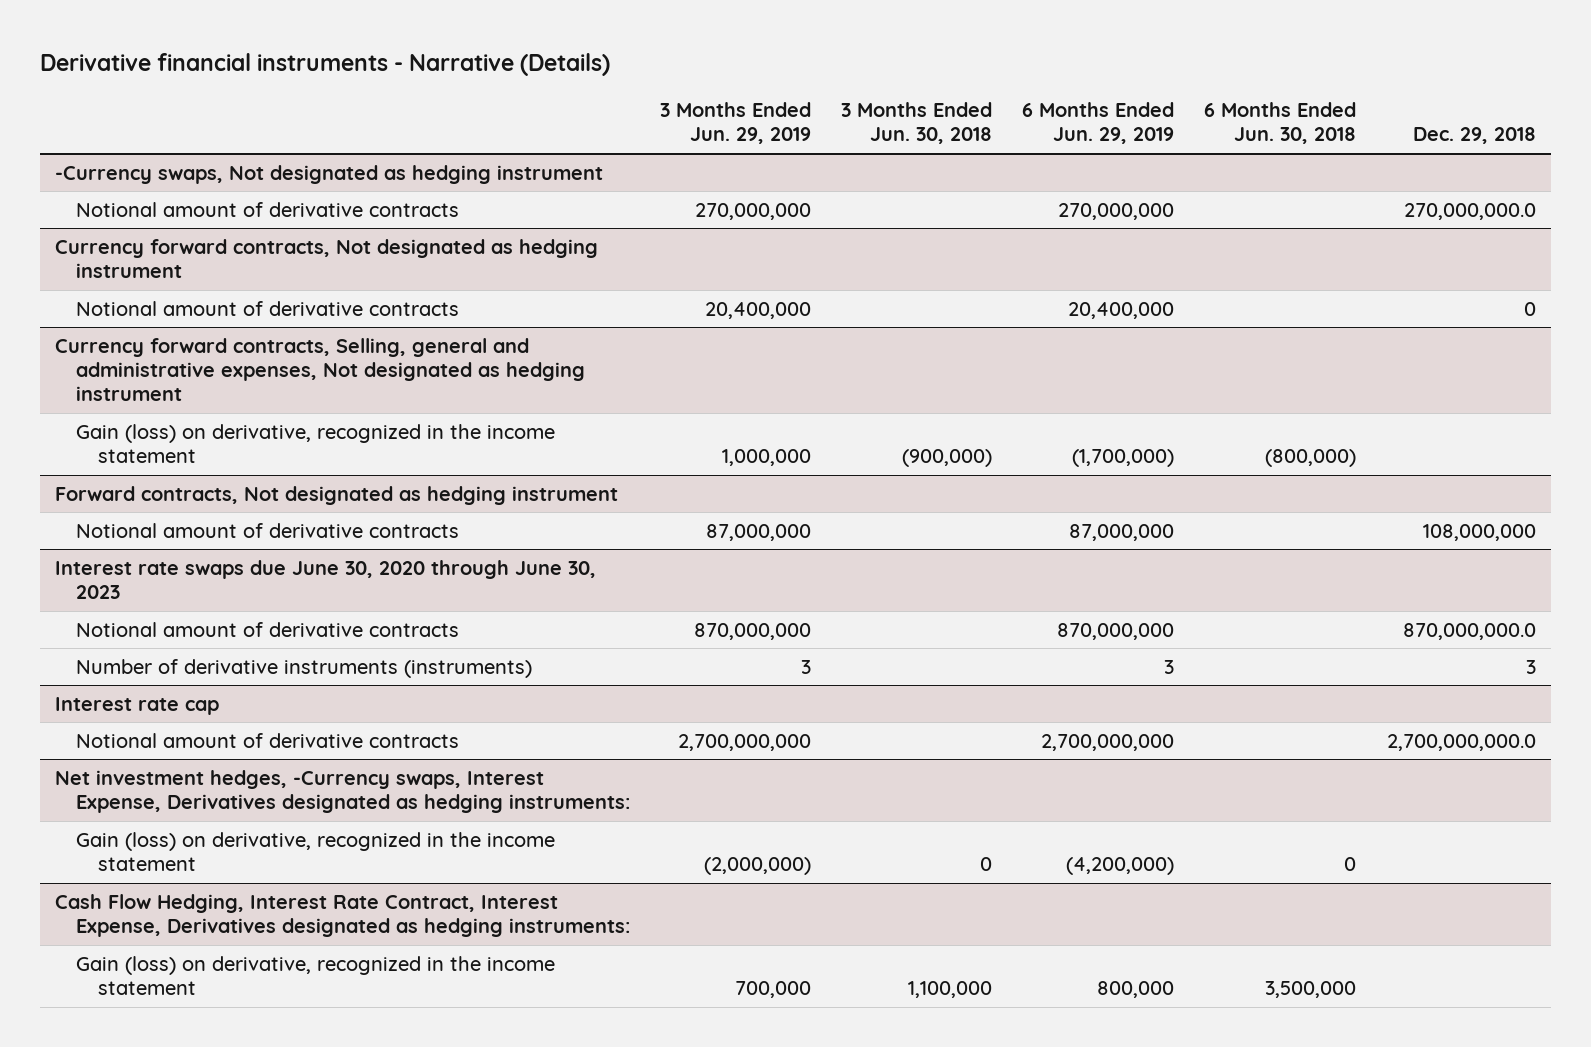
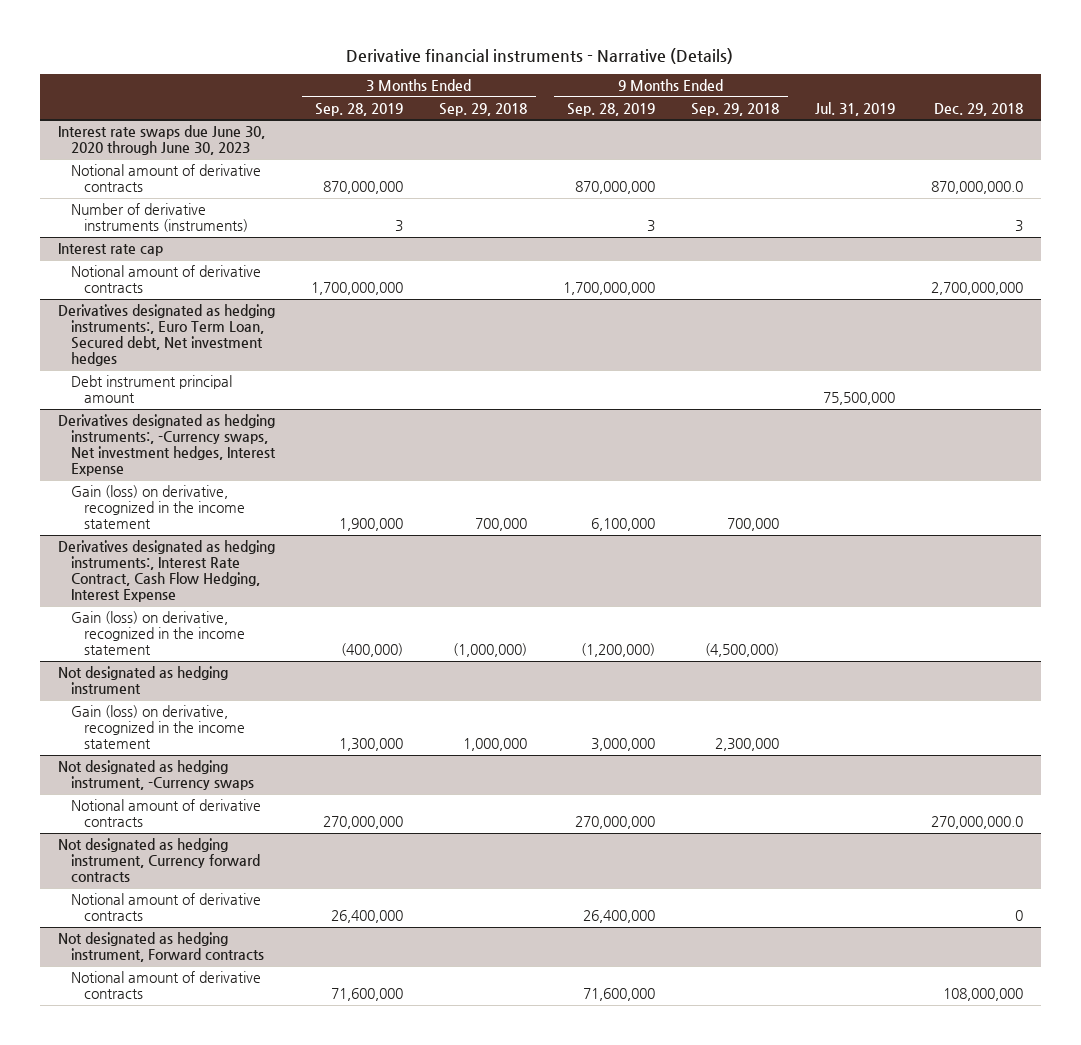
- | 3 Months Ended Jun. 29, 2019 | 3 Months Ended Jun. 30, 2018 | 6 Months Ended Jun. 29, 2019 | 6 Months Ended Jun. 30, 2018 | Dec. 29, 2018
+ | 3 Months Ended Sep. 28, 2019 | 3 Months Ended Sep. 29, 2018 | 9 Months Ended Sep. 28, 2019 | 9 Months Ended Sep. 29, 2018 | Jul. 31, 2019 | Dec. 29, 2018
- -Currency swaps, Not designated as hedging instrument
- Notional amount of derivative contracts | 270,000,000 | | 270,000,000 | | 270,000,000.0
- Currency forward contracts, Not designated as hedging instrument
- Notional amount of derivative contracts | 20,400,000 | | 20,400,000 | | 0
- Currency forward contracts, Selling, general and administrative expenses, Not designated as hedging instrument
- Gain (loss) on derivative, recognized in the income statement | 1,000,000 | (900,000) | (1,700,000) | (800,000) |
- Forward contracts, Not designated as hedging instrument
- Notional amount of derivative contracts | 87,000,000 | | 87,000,000 | | 108,000,000
@ Interest rate cap
- Notional amount of derivative contracts | 2,700,000,000 | | 2,700,000,000 | | 2,700,000,000.0
- Net investment hedges, -Currency swaps, Interest Expense, Derivatives designated as hedging instruments:
@ Interest rate cap
+ Notional amount of derivative contracts | 1,700,000,000 | | 1,700,000,000 | | | 2,700,000,000
+ Derivatives designated as hedging instruments:, Euro Term Loan, Secured debt, Net investment hedges
+ Debt instrument principal amount | | | | | 75,500,000 |
+ Derivatives designated as hedging instruments:, -Currency swaps, Net investment hedges, Interest Expense
- Cash Flow Hedging, Interest Rate Contract, Interest Expense, Derivatives designated as hedging instruments:
+ Derivatives designated as hedging instruments:, Interest Rate Contract, Cash Flow Hedging, Interest Expense
+ Not designated as hedging instrument
+ Gain (loss) on derivative, recognized in the income statement | 1,300,000 | 1,000,000 | 3,000,000 | 2,300,000 | |
+ Not designated as hedging instrument, -Currency swaps
+ Notional amount of derivative contracts | 270,000,000 | | 270,000,000 | | | 270,000,000.0
+ Not designated as hedging instrument, Currency forward contracts
+ Notional amount of derivative contracts | 26,400,000 | | 26,400,000 | | | 0
+ Not designated as hedging instrument, Forward contracts
+ Notional amount of derivative contracts | 71,600,000 | | 71,600,000 | | | 108,000,000

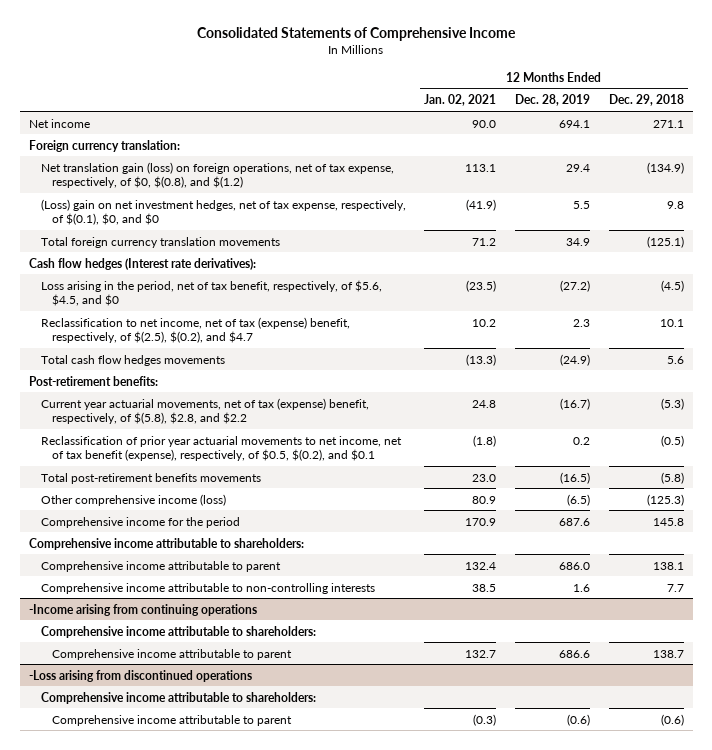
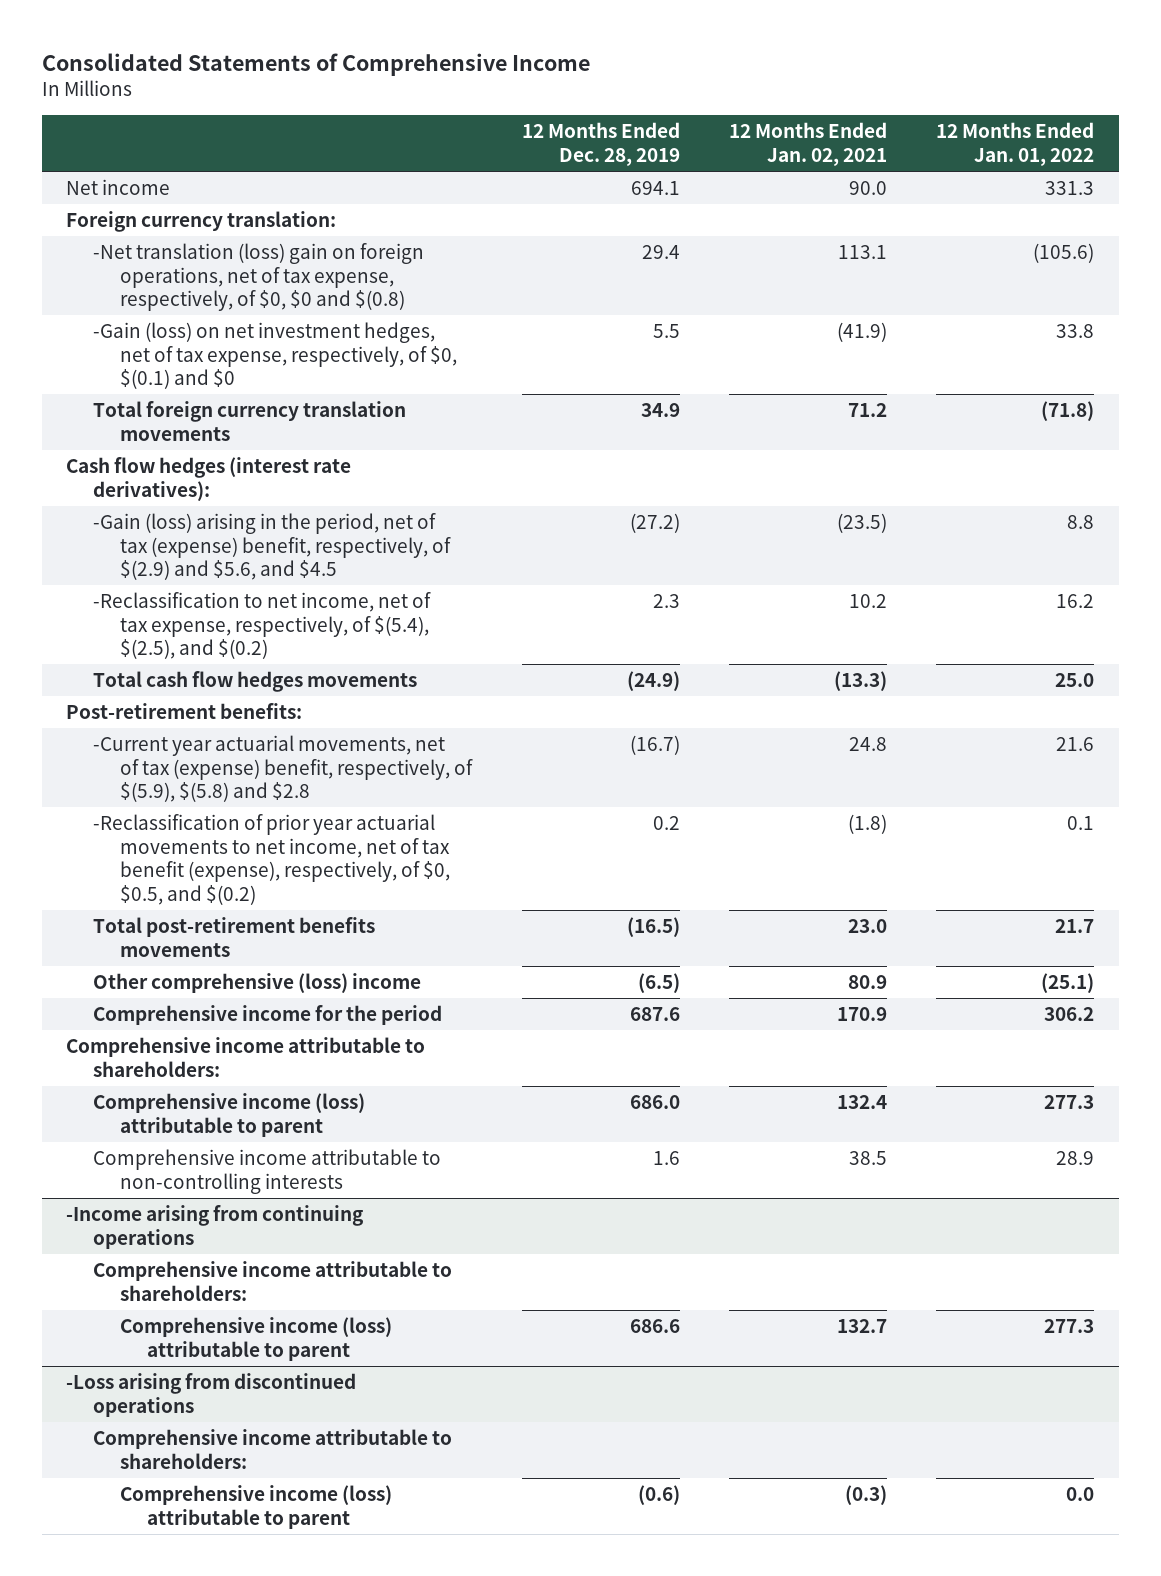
- | 12 Months Ended Jan. 02, 2021 | 12 Months Ended Dec. 28, 2019 | 12 Months Ended Dec. 29, 2018
+ | 12 Months Ended Dec. 28, 2019 | 12 Months Ended Jan. 02, 2021 | 12 Months Ended Jan. 01, 2022
- Net translation gain (loss) on foreign operations, net of tax expense, respectively, of $0, $(0.8), and $(1.2) | 113.1 | 29.4 | (134.9)
- (Loss) gain on net investment hedges, net of tax expense, respectively, of $(0.1), $0, and $0 | (41.9) | 5.5 | 9.8
+ -Net translation (loss) gain on foreign operations, net of tax expense, respectively, of $0, $0 and $(0.8) | 29.4 | 113.1 | (105.6)
+ -Gain (loss) on net investment hedges, net of tax expense, respectively, of $0, $(0.1) and $0 | 5.5 | (41.9) | 33.8
- Cash flow hedges (Interest rate derivatives):
- Loss arising in the period, net of tax benefit, respectively, of $5.6, $4.5, and $0 | (23.5) | (27.2) | (4.5)
- Reclassification to net income, net of tax (expense) benefit, respectively, of $(2.5), $(0.2), and $4.7 | 10.2 | 2.3 | 10.1
+ Cash flow hedges (interest rate derivatives):
+ -Gain (loss) arising in the period, net of tax (expense) benefit, respectively, of $(2.9) and $5.6, and $4.5 | (27.2) | (23.5) | 8.8
+ -Reclassification to net income, net of tax expense, respectively, of $(5.4), $(2.5), and $(0.2) | 2.3 | 10.2 | 16.2
- Current year actuarial movements, net of tax (expense) benefit, respectively, of $(5.8), $2.8, and $2.2 | 24.8 | (16.7) | (5.3)
- Reclassification of prior year actuarial movements to net income, net of tax benefit (expense), respectively, of $0.5, $(0.2), and $0.1 | (1.8) | 0.2 | (0.5)
+ -Current year actuarial movements, net of tax (expense) benefit, respectively, of $(5.9), $(5.8) and $2.8 | (16.7) | 24.8 | 21.6
+ -Reclassification of prior year actuarial movements to net income, net of tax benefit (expense), respectively, of $0, $0.5, and $(0.2) | 0.2 | (1.8) | 0.1
- Other comprehensive income (loss) | 80.9 | (6.5) | (125.3)
+ Other comprehensive (loss) income | (6.5) | 80.9 | (25.1)
- Comprehensive income attributable to parent | 132.4 | 686.0 | 138.1
+ Comprehensive income (loss) attributable to parent | 686.0 | 132.4 | 277.3
@ -Income arising from continuing operations
- Comprehensive income attributable to parent | 132.7 | 686.6 | 138.7
+ Comprehensive income (loss) attributable to parent | 686.6 | 132.7 | 277.3
@ -Loss arising from discontinued operations
- Comprehensive income attributable to parent | (0.3) | (0.6) | (0.6)
+ Comprehensive income (loss) attributable to parent | (0.6) | (0.3) | 0.0

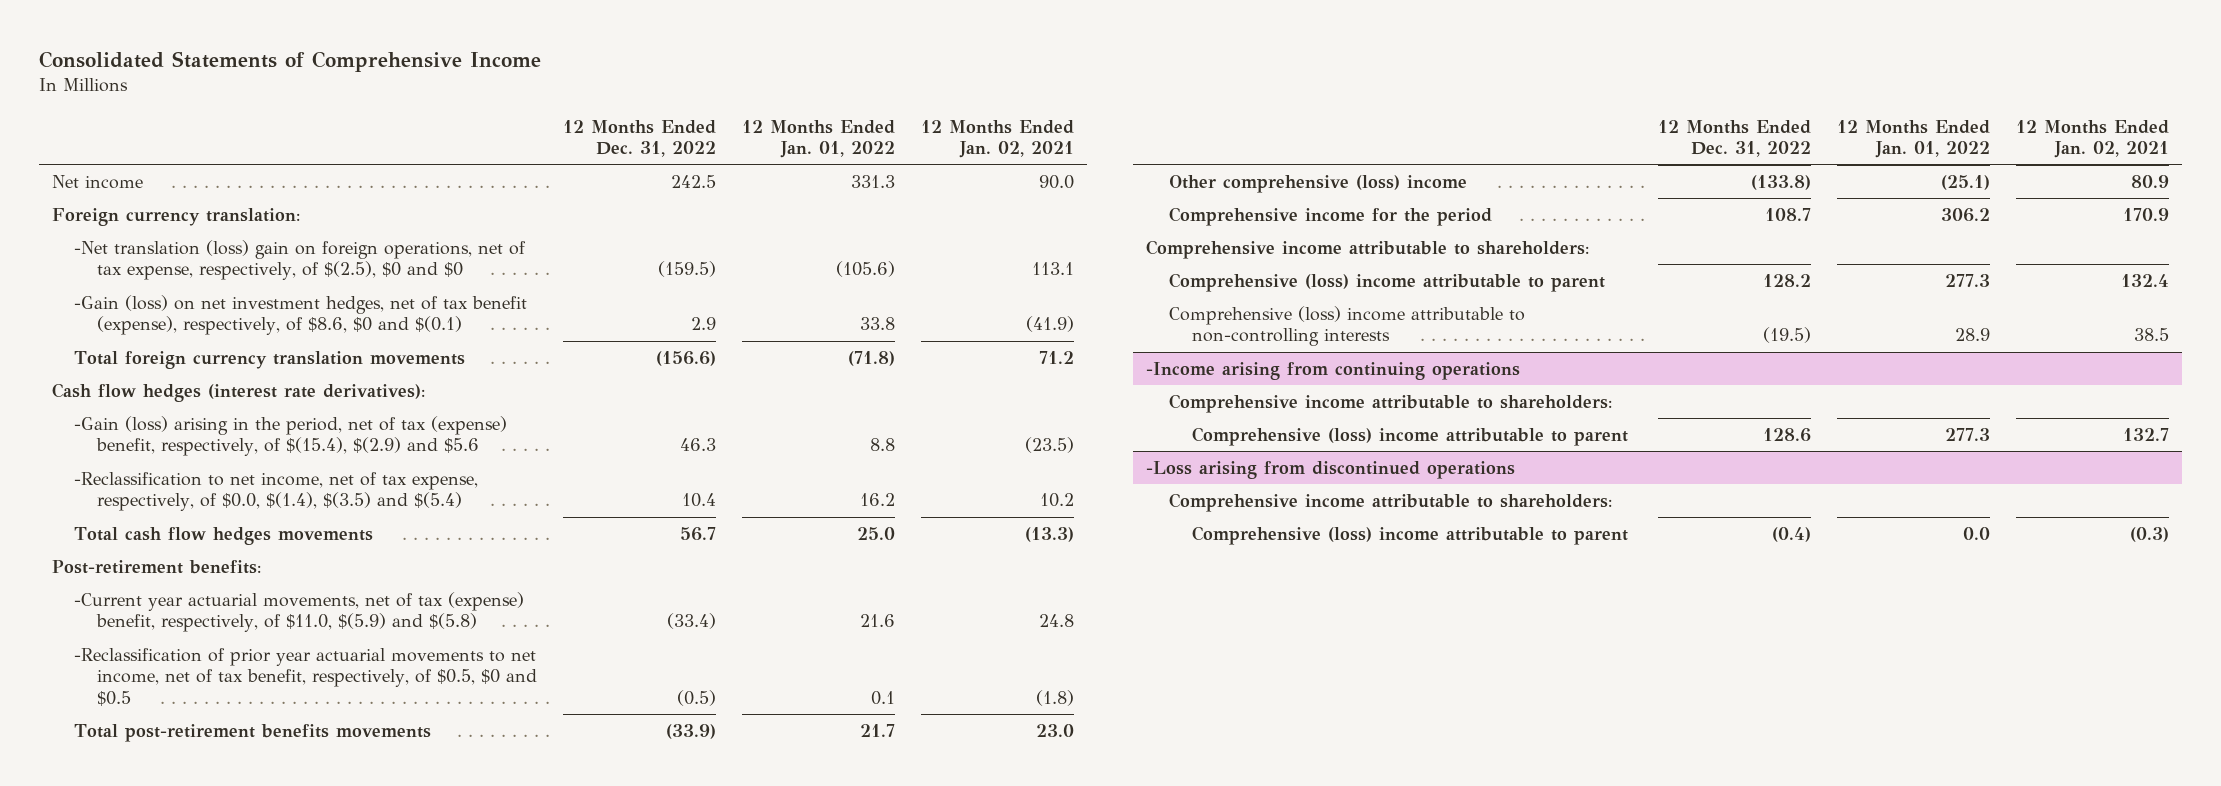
- | 12 Months Ended Dec. 28, 2019 | 12 Months Ended Jan. 02, 2021 | 12 Months Ended Jan. 01, 2022
+ | 12 Months Ended Dec. 31, 2022 | 12 Months Ended Jan. 01, 2022 | 12 Months Ended Jan. 02, 2021
- -Net translation (loss) gain on foreign operations, net of tax expense, respectively, of $0, $0 and $(0.8) | 29.4 | 113.1 | (105.6)
- -Gain (loss) on net investment hedges, net of tax expense, respectively, of $0, $(0.1) and $0 | 5.5 | (41.9) | 33.8
+ -Net translation (loss) gain on foreign operations, net of tax expense, respectively, of $(2.5), $0 and $0 | (159.5) | (105.6) | 113.1
+ -Gain (loss) on net investment hedges, net of tax benefit (expense), respectively, of $8.6, $0 and $(0.1) | 2.9 | 33.8 | (41.9)
- -Gain (loss) arising in the period, net of tax (expense) benefit, respectively, of $(2.9) and $5.6, and $4.5 | (27.2) | (23.5) | 8.8
- -Reclassification to net income, net of tax expense, respectively, of $(5.4), $(2.5), and $(0.2) | 2.3 | 10.2 | 16.2
+ -Gain (loss) arising in the period, net of tax (expense) benefit, respectively, of $(15.4), $(2.9) and $5.6 | 46.3 | 8.8 | (23.5)
+ -Reclassification to net income, net of tax expense, respectively, of $0.0, $(1.4), $(3.5) and $(5.4) | 10.4 | 16.2 | 10.2
- -Current year actuarial movements, net of tax (expense) benefit, respectively, of $(5.9), $(5.8) and $2.8 | (16.7) | 24.8 | 21.6
- -Reclassification of prior year actuarial movements to net income, net of tax benefit (expense), respectively, of $0, $0.5, and $(0.2) | 0.2 | (1.8) | 0.1
+ -Current year actuarial movements, net of tax (expense) benefit, respectively, of $11.0, $(5.9) and $(5.8) | (33.4) | 21.6 | 24.8
+ -Reclassification of prior year actuarial movements to net income, net of tax benefit, respectively, of $0.5, $0 and $0.5 | (0.5) | 0.1 | (1.8)
- Comprehensive income (loss) attributable to parent | 686.0 | 132.4 | 277.3
- Comprehensive income attributable to non-controlling interests | 1.6 | 38.5 | 28.9
+ Comprehensive (loss) income attributable to parent | 128.2 | 277.3 | 132.4
+ Comprehensive (loss) income attributable to non-controlling interests | (19.5) | 28.9 | 38.5
@ -Income arising from continuing operations
- Comprehensive income (loss) attributable to parent | 686.6 | 132.7 | 277.3
+ Comprehensive (loss) income attributable to parent | 128.6 | 277.3 | 132.7
@ -Loss arising from discontinued operations
- Comprehensive income (loss) attributable to parent | (0.6) | (0.3) | 0.0
+ Comprehensive (loss) income attributable to parent | (0.4) | 0.0 | (0.3)

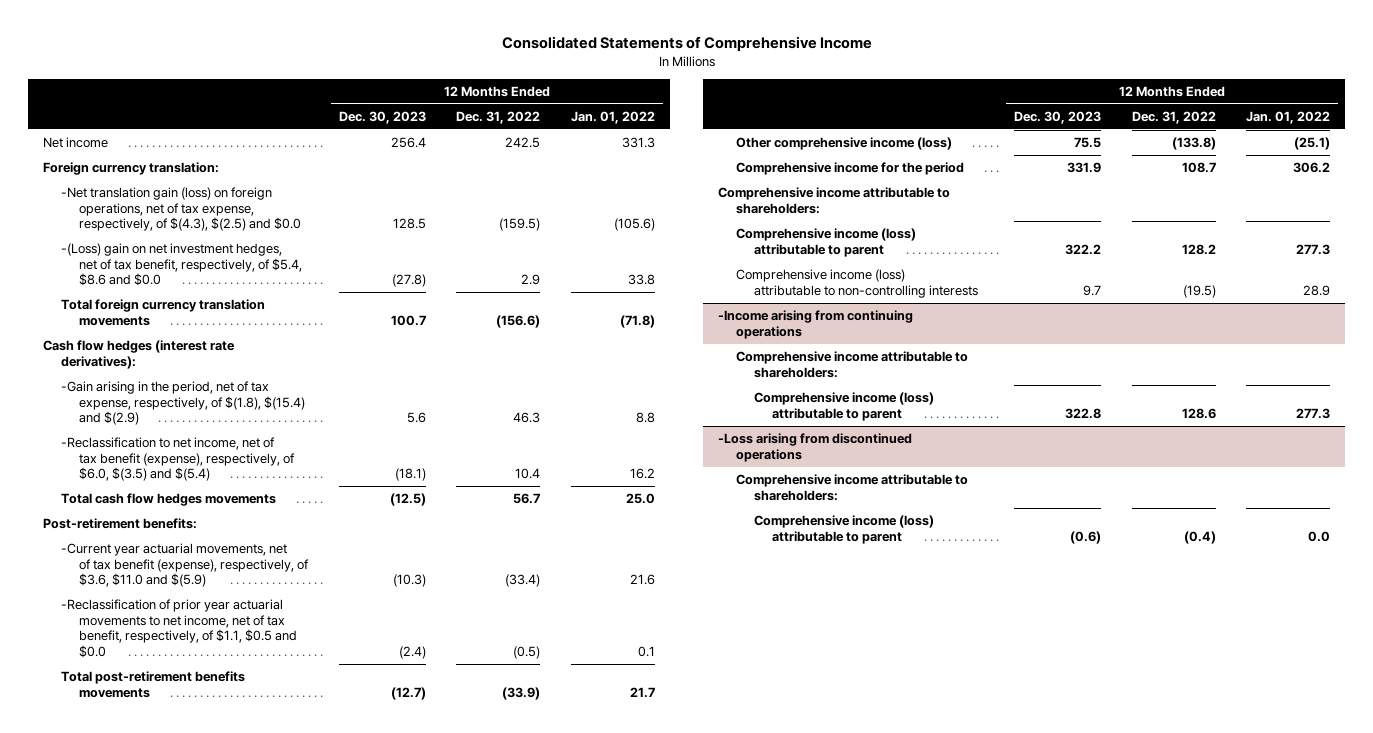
- | 12 Months Ended Dec. 31, 2022 | 12 Months Ended Jan. 01, 2022 | 12 Months Ended Jan. 02, 2021
+ | 12 Months Ended Dec. 30, 2023 | 12 Months Ended Dec. 31, 2022 | 12 Months Ended Jan. 01, 2022
- -Net translation (loss) gain on foreign operations, net of tax expense, respectively, of $(2.5), $0 and $0 | (159.5) | (105.6) | 113.1
- -Gain (loss) on net investment hedges, net of tax benefit (expense), respectively, of $8.6, $0 and $(0.1) | 2.9 | 33.8 | (41.9)
+ -Net translation gain (loss) on foreign operations, net of tax expense, respectively, of $(4.3), $(2.5) and $0.0 | 128.5 | (159.5) | (105.6)
+ -(Loss) gain on net investment hedges, net of tax benefit, respectively, of $5.4, $8.6 and $0.0 | (27.8) | 2.9 | 33.8
- -Gain (loss) arising in the period, net of tax (expense) benefit, respectively, of $(15.4), $(2.9) and $5.6 | 46.3 | 8.8 | (23.5)
- -Reclassification to net income, net of tax expense, respectively, of $0.0, $(1.4), $(3.5) and $(5.4) | 10.4 | 16.2 | 10.2
+ -Gain arising in the period, net of tax expense, respectively, of $(1.8), $(15.4) and $(2.9) | 5.6 | 46.3 | 8.8
+ -Reclassification to net income, net of tax benefit (expense), respectively, of $6.0, $(3.5) and $(5.4) | (18.1) | 10.4 | 16.2
- -Current year actuarial movements, net of tax (expense) benefit, respectively, of $11.0, $(5.9) and $(5.8) | (33.4) | 21.6 | 24.8
- -Reclassification of prior year actuarial movements to net income, net of tax benefit, respectively, of $0.5, $0 and $0.5 | (0.5) | 0.1 | (1.8)
+ -Current year actuarial movements, net of tax benefit (expense), respectively, of $3.6, $11.0 and $(5.9) | (10.3) | (33.4) | 21.6
+ -Reclassification of prior year actuarial movements to net income, net of tax benefit, respectively, of $1.1, $0.5 and $0.0 | (2.4) | (0.5) | 0.1
- Other comprehensive (loss) income | (133.8) | (25.1) | 80.9
+ Other comprehensive income (loss) | 75.5 | (133.8) | (25.1)
- Comprehensive (loss) income attributable to parent | 128.2 | 277.3 | 132.4
- Comprehensive (loss) income attributable to non-controlling interests | (19.5) | 28.9 | 38.5
+ Comprehensive income (loss) attributable to parent | 322.2 | 128.2 | 277.3
+ Comprehensive income (loss) attributable to non-controlling interests | 9.7 | (19.5) | 28.9
@ -Income arising from continuing operations
- Comprehensive (loss) income attributable to parent | 128.6 | 277.3 | 132.7
+ Comprehensive income (loss) attributable to parent | 322.8 | 128.6 | 277.3
@ -Loss arising from discontinued operations
- Comprehensive (loss) income attributable to parent | (0.4) | 0.0 | (0.3)
+ Comprehensive income (loss) attributable to parent | (0.6) | (0.4) | 0.0

